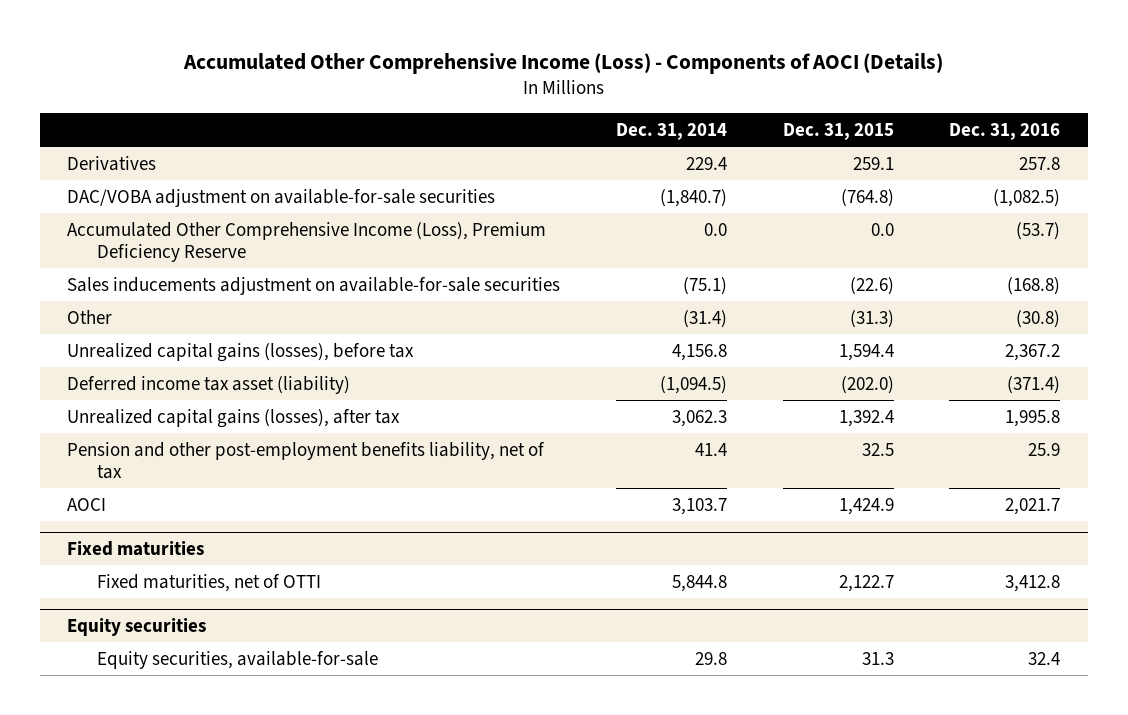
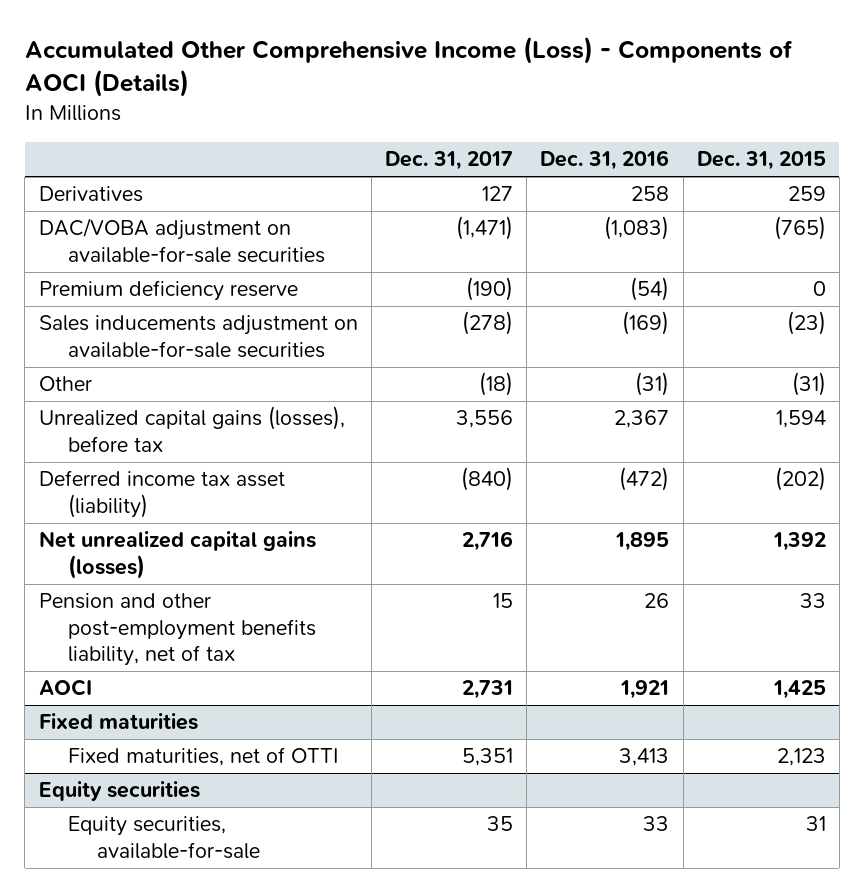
- | Dec. 31, 2014 | Dec. 31, 2015 | Dec. 31, 2016
+ | Dec. 31, 2017 | Dec. 31, 2016 | Dec. 31, 2015
- Derivatives | 229.4 | 259.1 | 257.8
- DAC/VOBA adjustment on available-for-sale securities | (1,840.7) | (764.8) | (1,082.5)
- Accumulated Other Comprehensive Income (Loss), Premium Deficiency Reserve | 0.0 | 0.0 | (53.7)
- Sales inducements adjustment on available-for-sale securities | (75.1) | (22.6) | (168.8)
- Other | (31.4) | (31.3) | (30.8)
- Unrealized capital gains (losses), before tax | 4,156.8 | 1,594.4 | 2,367.2
- Deferred income tax asset (liability) | (1,094.5) | (202.0) | (371.4)
- Unrealized capital gains (losses), after tax | 3,062.3 | 1,392.4 | 1,995.8
- Pension and other post-employment benefits liability, net of tax | 41.4 | 32.5 | 25.9
- AOCI | 3,103.7 | 1,424.9 | 2,021.7
+ Derivatives | 127 | 258 | 259
+ DAC/VOBA adjustment on available-for-sale securities | (1,471) | (1,083) | (765)
+ Premium deficiency reserve | (190) | (54) | 0
+ Sales inducements adjustment on available-for-sale securities | (278) | (169) | (23)
+ Other | (18) | (31) | (31)
+ Unrealized capital gains (losses), before tax | 3,556 | 2,367 | 1,594
+ Deferred income tax asset (liability) | (840) | (472) | (202)
+ Net unrealized capital gains (losses) | 2,716 | 1,895 | 1,392
+ Pension and other post-employment benefits liability, net of tax | 15 | 26 | 33
+ AOCI | 2,731 | 1,921 | 1,425
@ Fixed maturities
- Fixed maturities, net of OTTI | 5,844.8 | 2,122.7 | 3,412.8
+ Fixed maturities, net of OTTI | 5,351 | 3,413 | 2,123
@ Equity securities
- Equity securities, available-for-sale | 29.8 | 31.3 | 32.4
+ Equity securities, available-for-sale | 35 | 33 | 31

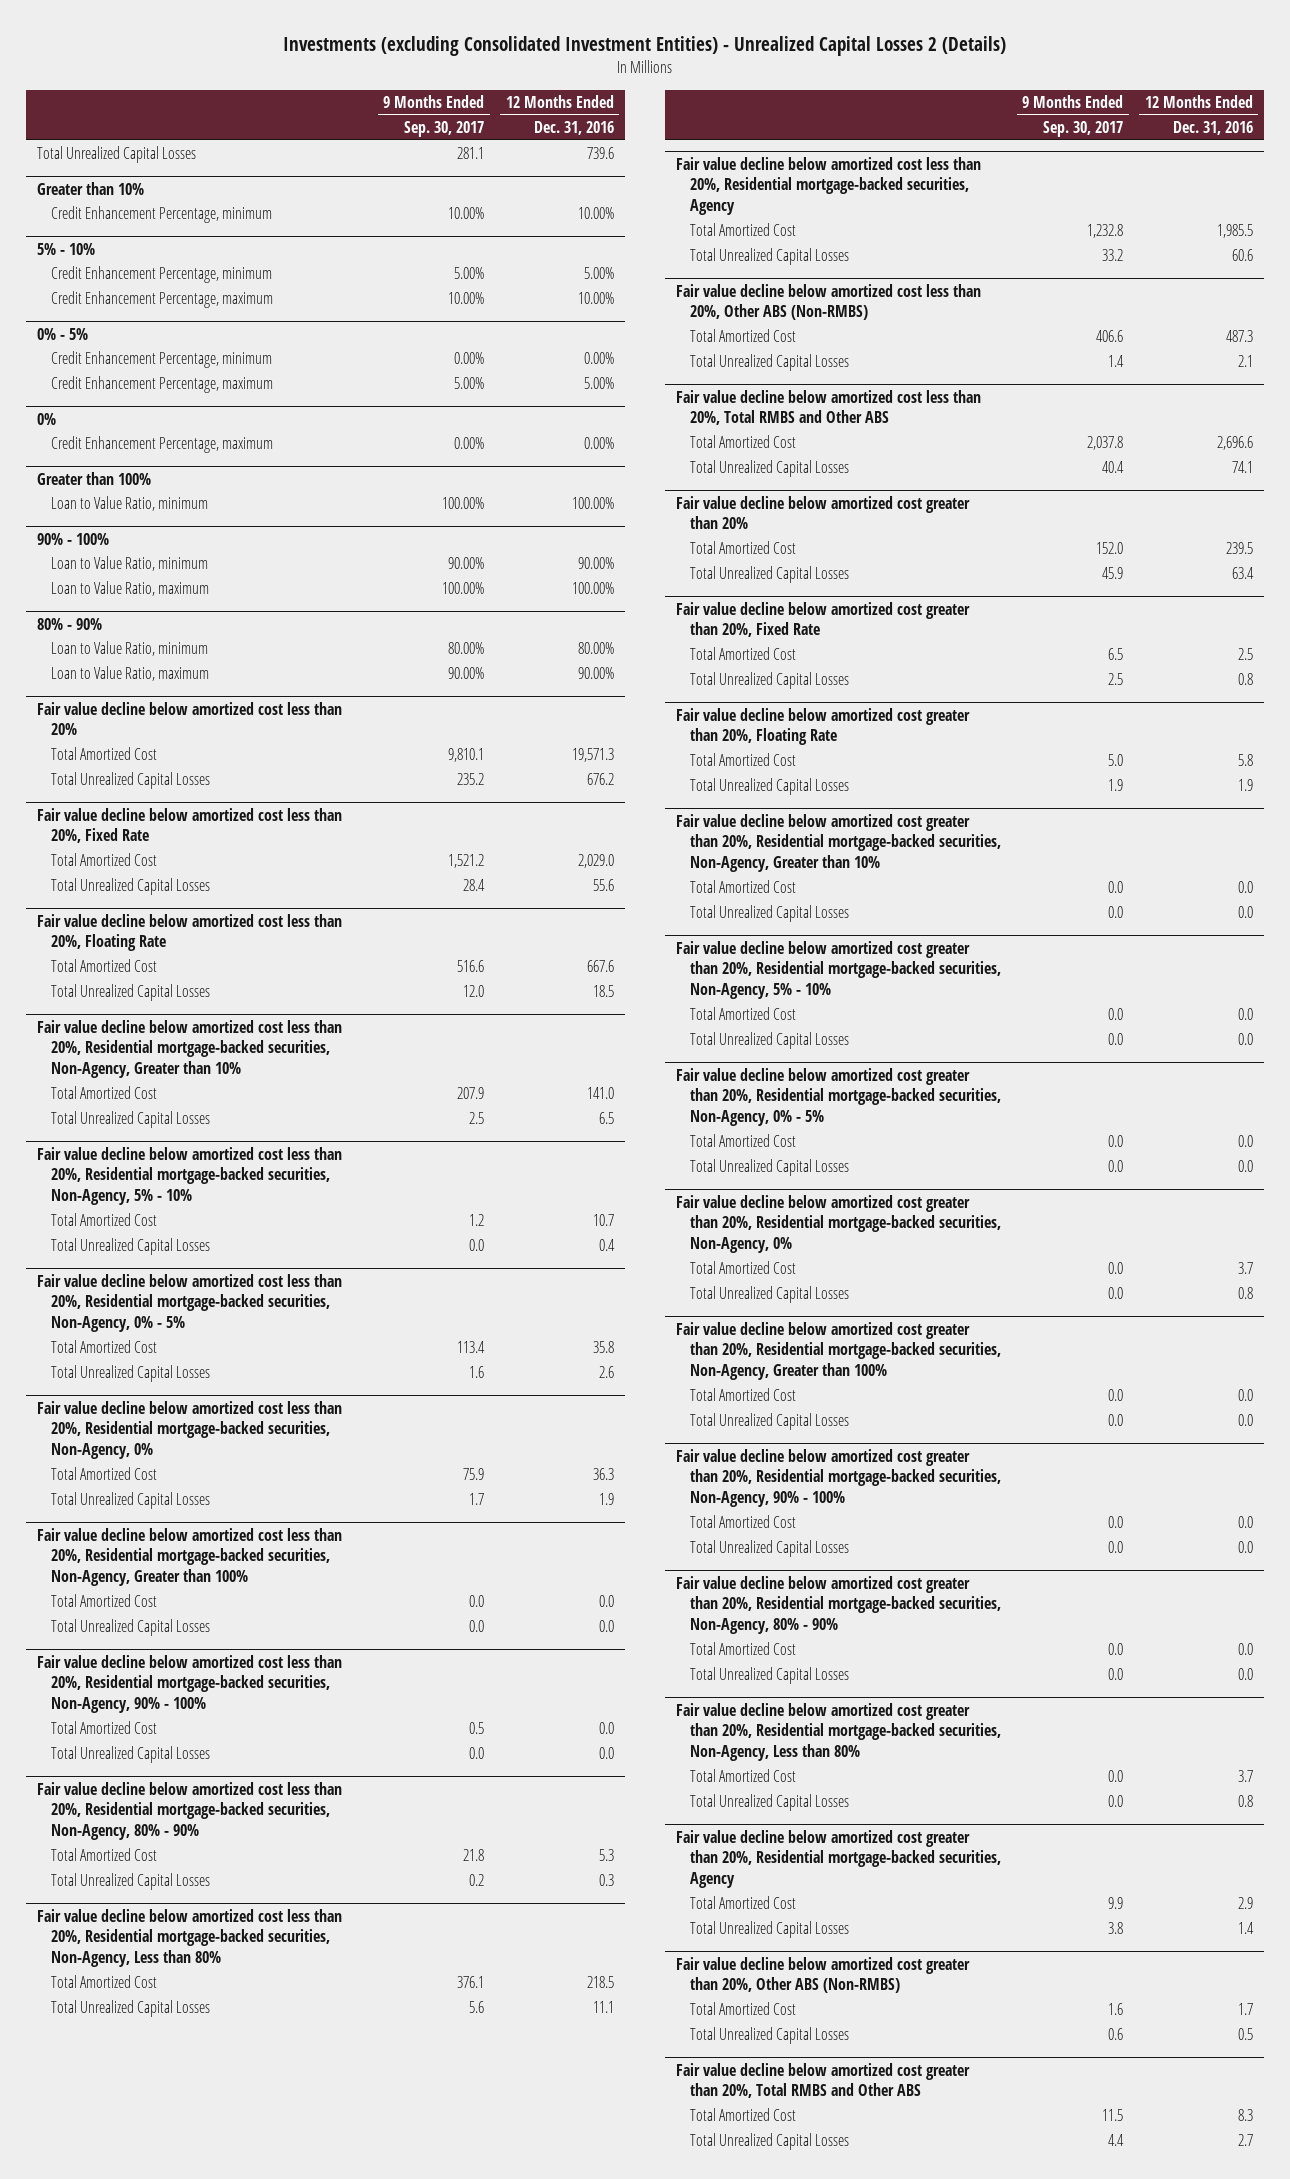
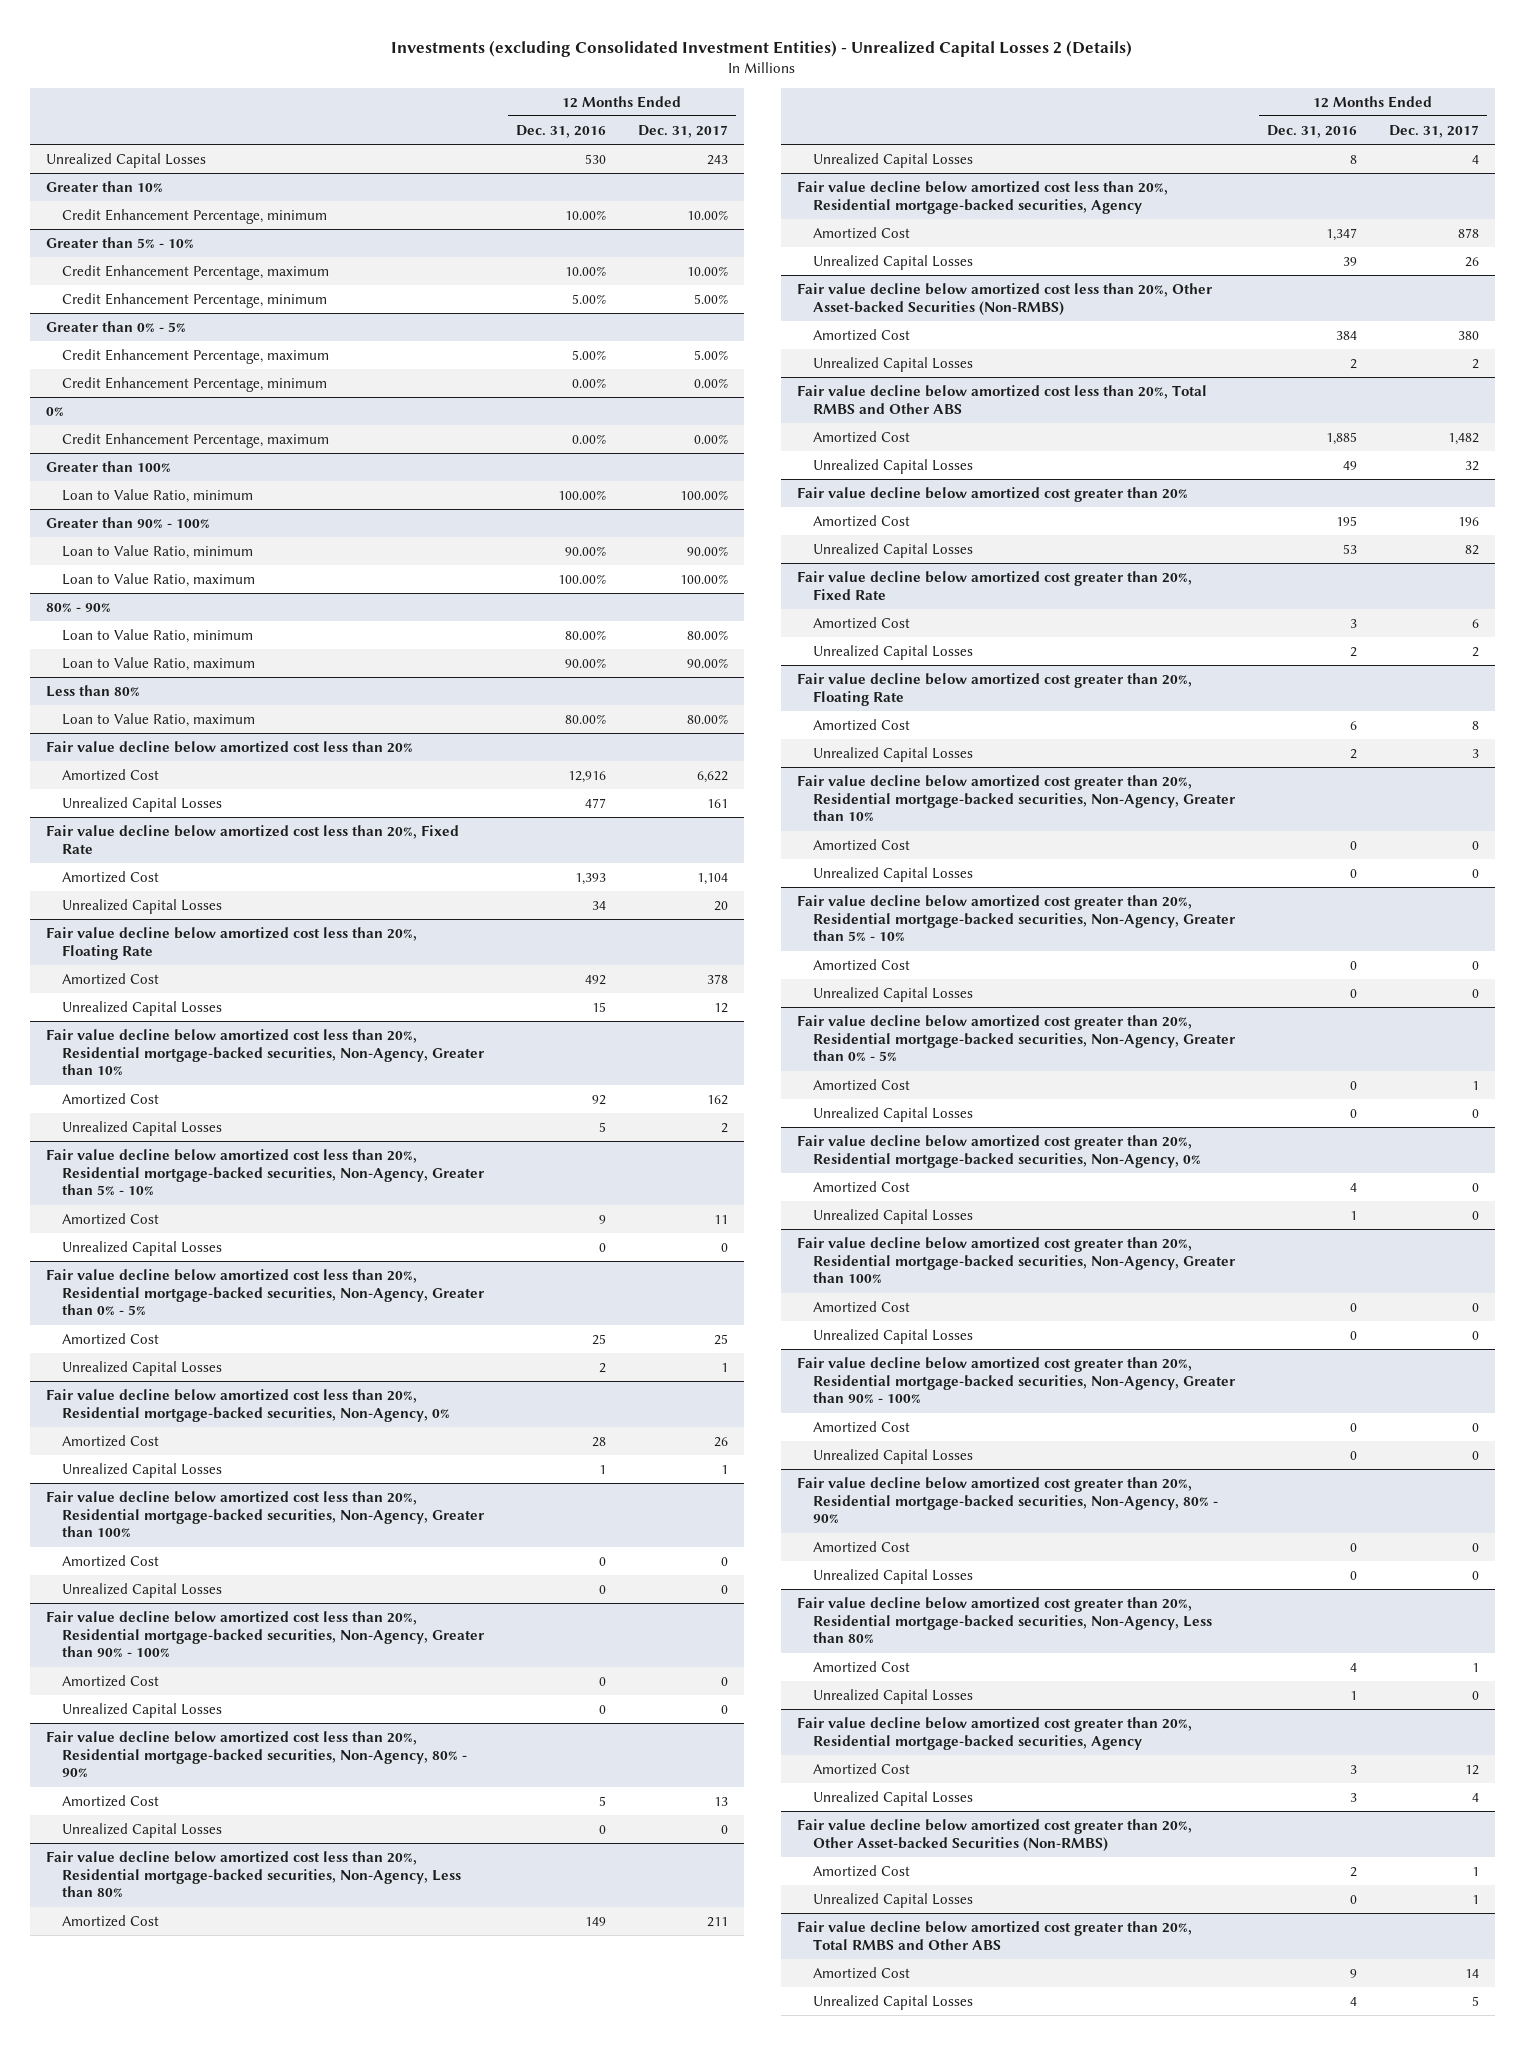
- | 9 Months Ended Sep. 30, 2017 | 12 Months Ended Dec. 31, 2016
+ | 12 Months Ended Dec. 31, 2016 | 12 Months Ended Dec. 31, 2017
- Total Unrealized Capital Losses | 281.1 | 739.6
+ Unrealized Capital Losses | 530 | 243
- 5% - 10%
- Credit Enhancement Percentage, minimum | 5.00% | 5.00%
+ Greater than 5% - 10%
- 0% - 5%
- Credit Enhancement Percentage, minimum | 0.00% | 0.00%
+ Credit Enhancement Percentage, minimum | 5.00% | 5.00%
+ Greater than 0% - 5%
+ Credit Enhancement Percentage, minimum | 0.00% | 0.00%
- 90% - 100%
+ Greater than 90% - 100%
+ Less than 80%
+ Loan to Value Ratio, maximum | 80.00% | 80.00%
@ Fair value decline below amortized cost less than 20%
- Total Amortized Cost | 9,810.1 | 19,571.3
- Total Unrealized Capital Losses | 235.2 | 676.2
+ Amortized Cost | 12,916 | 6,622
+ Unrealized Capital Losses | 477 | 161
@ Fair value decline below amortized cost less than 20%, Fixed Rate
- Total Amortized Cost | 1,521.2 | 2,029.0
- Total Unrealized Capital Losses | 28.4 | 55.6
+ Amortized Cost | 1,393 | 1,104
+ Unrealized Capital Losses | 34 | 20
@ Fair value decline below amortized cost less than 20%, Floating Rate
- Total Amortized Cost | 516.6 | 667.6
- Total Unrealized Capital Losses | 12.0 | 18.5
+ Amortized Cost | 492 | 378
+ Unrealized Capital Losses | 15 | 12
@ Fair value decline below amortized cost less than 20%, Residential mortgage-backed securities, Non-Agency, Greater than 10%
- Total Amortized Cost | 207.9 | 141.0
- Total Unrealized Capital Losses | 2.5 | 6.5
- Fair value decline below amortized cost less than 20%, Residential mortgage-backed securities, Non-Agency, 5% - 10%
- Total Amortized Cost | 1.2 | 10.7
- Total Unrealized Capital Losses | 0.0 | 0.4
- Fair value decline below amortized cost less than 20%, Residential mortgage-backed securities, Non-Agency, 0% - 5%
- Total Amortized Cost | 113.4 | 35.8
- Total Unrealized Capital Losses | 1.6 | 2.6
@ Fair value decline below amortized cost less than 20%, Residential mortgage-backed securities, Non-Agency, Greater than 10%
+ Amortized Cost | 92 | 162
+ Unrealized Capital Losses | 5 | 2
+ Fair value decline below amortized cost less than 20%, Residential mortgage-backed securities, Non-Agency, Greater than 5% - 10%
+ Amortized Cost | 9 | 11
+ Unrealized Capital Losses | 0 | 0
+ Fair value decline below amortized cost less than 20%, Residential mortgage-backed securities, Non-Agency, Greater than 0% - 5%
+ Amortized Cost | 25 | 25
+ Unrealized Capital Losses | 2 | 1
@ Fair value decline below amortized cost less than 20%, Residential mortgage-backed securities, Non-Agency, 0%
- Total Amortized Cost | 75.9 | 36.3
- Total Unrealized Capital Losses | 1.7 | 1.9
+ Amortized Cost | 28 | 26
+ Unrealized Capital Losses | 1 | 1
@ Fair value decline below amortized cost less than 20%, Residential mortgage-backed securities, Non-Agency, Greater than 100%
- Total Amortized Cost | 0.0 | 0.0
- Total Unrealized Capital Losses | 0.0 | 0.0
- Fair value decline below amortized cost less than 20%, Residential mortgage-backed securities, Non-Agency, 90% - 100%
- Total Amortized Cost | 0.5 | 0.0
- Total Unrealized Capital Losses | 0.0 | 0.0
@ Fair value decline below amortized cost less than 20%, Residential mortgage-backed securities, Non-Agency, Greater than 100%
+ Amortized Cost | 0 | 0
+ Unrealized Capital Losses | 0 | 0
+ Fair value decline below amortized cost less than 20%, Residential mortgage-backed securities, Non-Agency, Greater than 90% - 100%
+ Amortized Cost | 0 | 0
+ Unrealized Capital Losses | 0 | 0
@ Fair value decline below amortized cost less than 20%, Residential mortgage-backed securities, Non-Agency, 80% - 90%
- Total Amortized Cost | 21.8 | 5.3
- Total Unrealized Capital Losses | 0.2 | 0.3
+ Amortized Cost | 5 | 13
+ Unrealized Capital Losses | 0 | 0
@ Fair value decline below amortized cost less than 20%, Residential mortgage-backed securities, Non-Agency, Less than 80%
- Total Amortized Cost | 376.1 | 218.5
- Total Unrealized Capital Losses | 5.6 | 11.1
+ Amortized Cost | 149 | 211
+ Unrealized Capital Losses | 8 | 4
@ Fair value decline below amortized cost less than 20%, Residential mortgage-backed securities, Agency
- Total Amortized Cost | 1,232.8 | 1,985.5
- Total Unrealized Capital Losses | 33.2 | 60.6
- Fair value decline below amortized cost less than 20%, Other ABS (Non-RMBS)
- Total Amortized Cost | 406.6 | 487.3
- Total Unrealized Capital Losses | 1.4 | 2.1
@ Fair value decline below amortized cost less than 20%, Residential mortgage-backed securities, Agency
+ Amortized Cost | 1,347 | 878
+ Unrealized Capital Losses | 39 | 26
+ Fair value decline below amortized cost less than 20%, Other Asset-backed Securities (Non-RMBS)
+ Amortized Cost | 384 | 380
+ Unrealized Capital Losses | 2 | 2
@ Fair value decline below amortized cost less than 20%, Total RMBS and Other ABS
- Total Amortized Cost | 2,037.8 | 2,696.6
- Total Unrealized Capital Losses | 40.4 | 74.1
+ Amortized Cost | 1,885 | 1,482
+ Unrealized Capital Losses | 49 | 32
@ Fair value decline below amortized cost greater than 20%
- Total Amortized Cost | 152.0 | 239.5
- Total Unrealized Capital Losses | 45.9 | 63.4
+ Amortized Cost | 195 | 196
+ Unrealized Capital Losses | 53 | 82
@ Fair value decline below amortized cost greater than 20%, Fixed Rate
- Total Amortized Cost | 6.5 | 2.5
- Total Unrealized Capital Losses | 2.5 | 0.8
+ Amortized Cost | 3 | 6
+ Unrealized Capital Losses | 2 | 2
@ Fair value decline below amortized cost greater than 20%, Floating Rate
- Total Amortized Cost | 5.0 | 5.8
- Total Unrealized Capital Losses | 1.9 | 1.9
+ Amortized Cost | 6 | 8
+ Unrealized Capital Losses | 2 | 3
@ Fair value decline below amortized cost greater than 20%, Residential mortgage-backed securities, Non-Agency, Greater than 10%
- Total Amortized Cost | 0.0 | 0.0
- Total Unrealized Capital Losses | 0.0 | 0.0
- Fair value decline below amortized cost greater than 20%, Residential mortgage-backed securities, Non-Agency, 5% - 10%
- Total Amortized Cost | 0.0 | 0.0
- Total Unrealized Capital Losses | 0.0 | 0.0
- Fair value decline below amortized cost greater than 20%, Residential mortgage-backed securities, Non-Agency, 0% - 5%
- Total Amortized Cost | 0.0 | 0.0
- Total Unrealized Capital Losses | 0.0 | 0.0
@ Fair value decline below amortized cost greater than 20%, Residential mortgage-backed securities, Non-Agency, Greater than 10%
+ Amortized Cost | 0 | 0
+ Unrealized Capital Losses | 0 | 0
+ Fair value decline below amortized cost greater than 20%, Residential mortgage-backed securities, Non-Agency, Greater than 5% - 10%
+ Amortized Cost | 0 | 0
+ Unrealized Capital Losses | 0 | 0
+ Fair value decline below amortized cost greater than 20%, Residential mortgage-backed securities, Non-Agency, Greater than 0% - 5%
+ Amortized Cost | 0 | 1
+ Unrealized Capital Losses | 0 | 0
@ Fair value decline below amortized cost greater than 20%, Residential mortgage-backed securities, Non-Agency, 0%
- Total Amortized Cost | 0.0 | 3.7
- Total Unrealized Capital Losses | 0.0 | 0.8
+ Amortized Cost | 4 | 0
+ Unrealized Capital Losses | 1 | 0
@ Fair value decline below amortized cost greater than 20%, Residential mortgage-backed securities, Non-Agency, Greater than 100%
- Total Amortized Cost | 0.0 | 0.0
- Total Unrealized Capital Losses | 0.0 | 0.0
- Fair value decline below amortized cost greater than 20%, Residential mortgage-backed securities, Non-Agency, 90% - 100%
- Total Amortized Cost | 0.0 | 0.0
- Total Unrealized Capital Losses | 0.0 | 0.0
@ Fair value decline below amortized cost greater than 20%, Residential mortgage-backed securities, Non-Agency, Greater than 100%
+ Amortized Cost | 0 | 0
+ Unrealized Capital Losses | 0 | 0
+ Fair value decline below amortized cost greater than 20%, Residential mortgage-backed securities, Non-Agency, Greater than 90% - 100%
+ Amortized Cost | 0 | 0
+ Unrealized Capital Losses | 0 | 0
@ Fair value decline below amortized cost greater than 20%, Residential mortgage-backed securities, Non-Agency, 80% - 90%
- Total Amortized Cost | 0.0 | 0.0
- Total Unrealized Capital Losses | 0.0 | 0.0
+ Amortized Cost | 0 | 0
+ Unrealized Capital Losses | 0 | 0
@ Fair value decline below amortized cost greater than 20%, Residential mortgage-backed securities, Non-Agency, Less than 80%
- Total Amortized Cost | 0.0 | 3.7
- Total Unrealized Capital Losses | 0.0 | 0.8
+ Amortized Cost | 4 | 1
+ Unrealized Capital Losses | 1 | 0
@ Fair value decline below amortized cost greater than 20%, Residential mortgage-backed securities, Agency
- Total Amortized Cost | 9.9 | 2.9
- Total Unrealized Capital Losses | 3.8 | 1.4
- Fair value decline below amortized cost greater than 20%, Other ABS (Non-RMBS)
- Total Amortized Cost | 1.6 | 1.7
- Total Unrealized Capital Losses | 0.6 | 0.5
@ Fair value decline below amortized cost greater than 20%, Residential mortgage-backed securities, Agency
+ Amortized Cost | 3 | 12
+ Unrealized Capital Losses | 3 | 4
+ Fair value decline below amortized cost greater than 20%, Other Asset-backed Securities (Non-RMBS)
+ Amortized Cost | 2 | 1
+ Unrealized Capital Losses | 0 | 1
@ Fair value decline below amortized cost greater than 20%, Total RMBS and Other ABS
- Total Amortized Cost | 11.5 | 8.3
- Total Unrealized Capital Losses | 4.4 | 2.7
+ Amortized Cost | 9 | 14
+ Unrealized Capital Losses | 4 | 5

